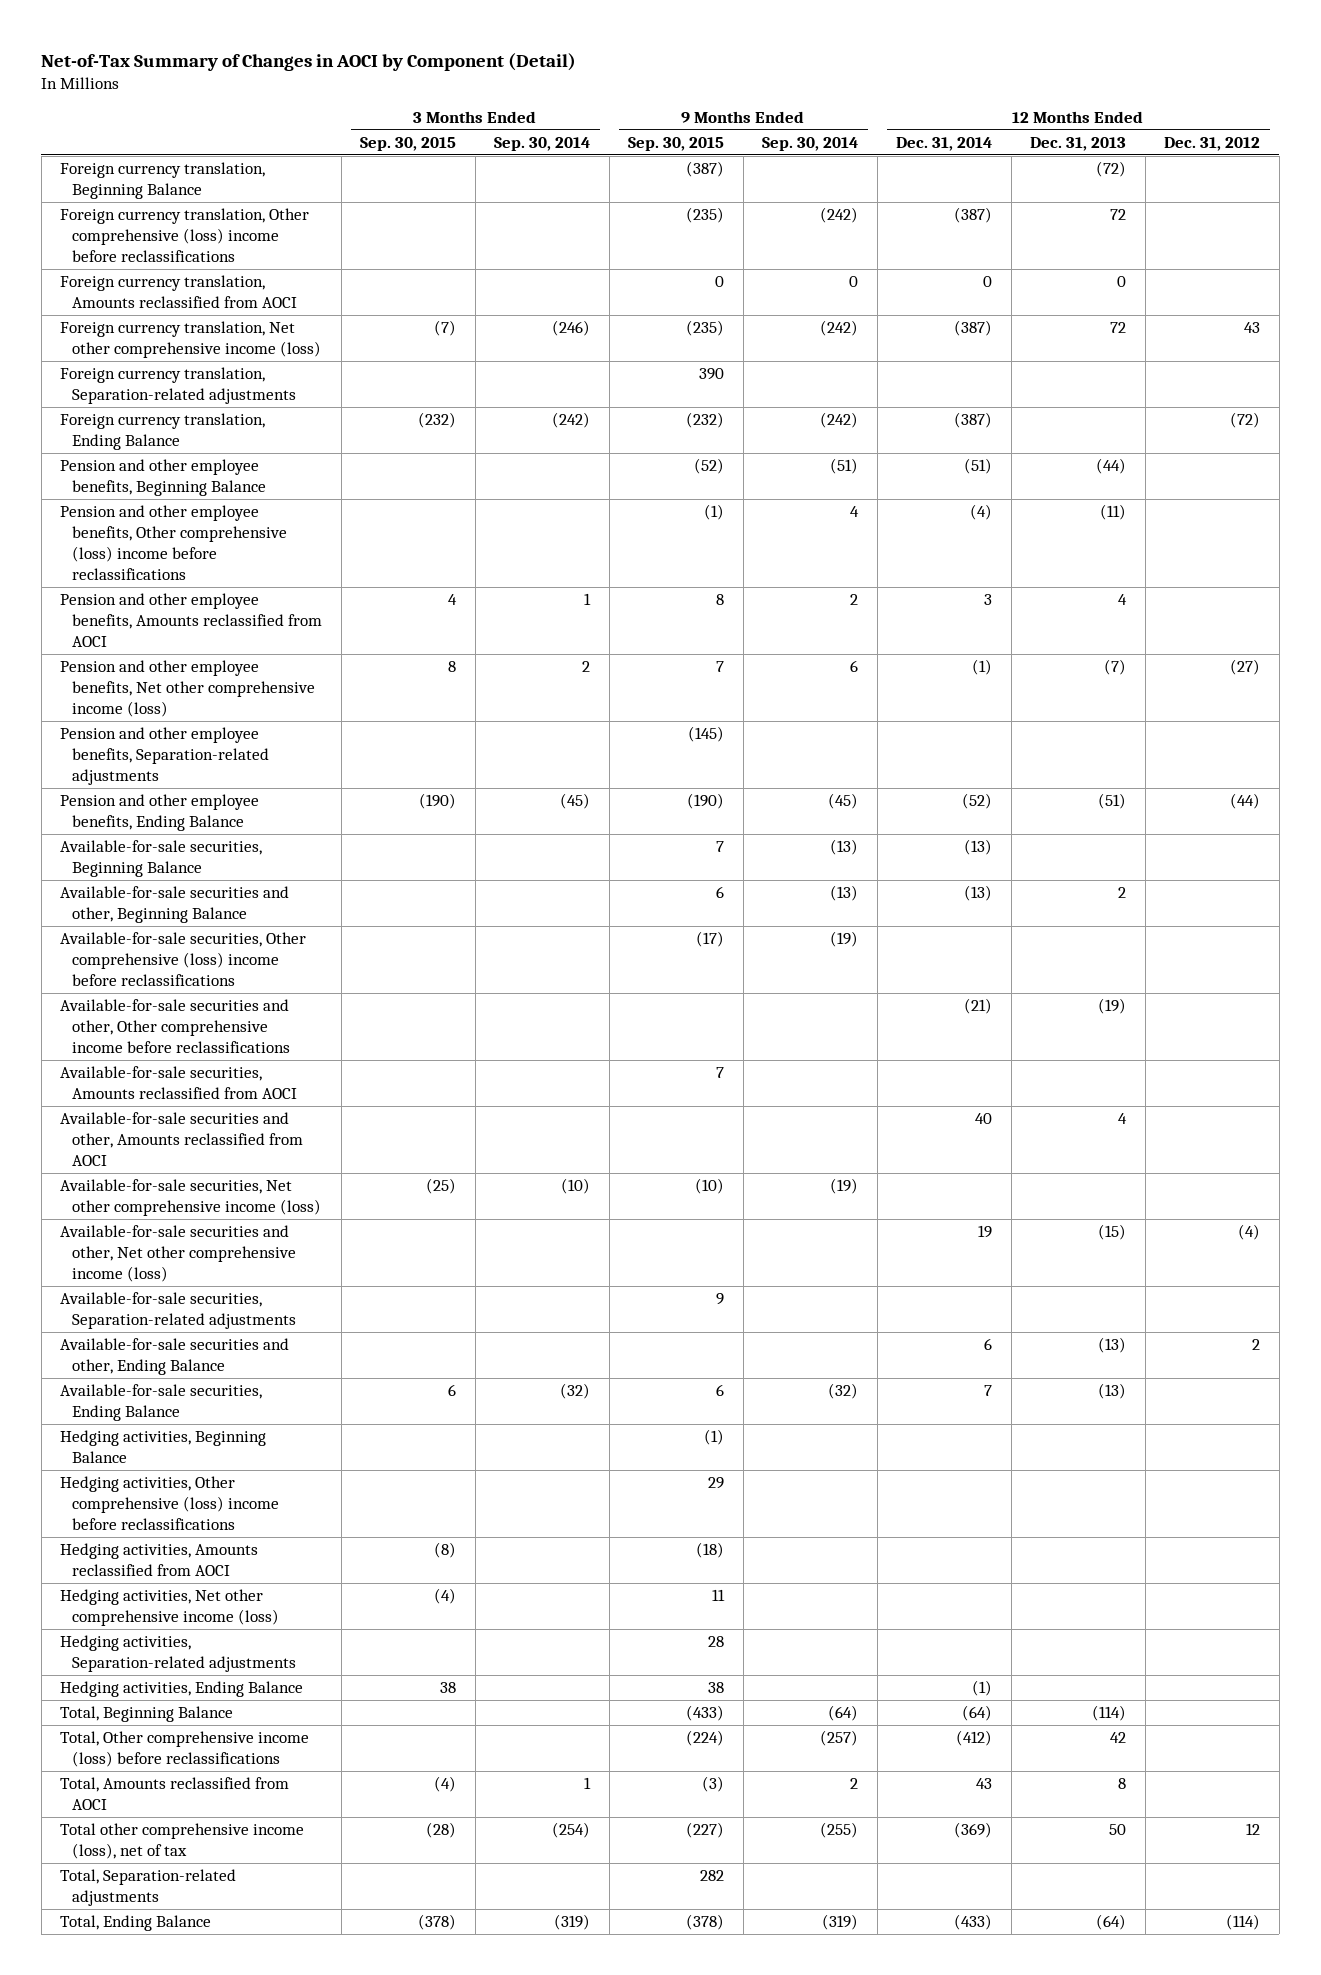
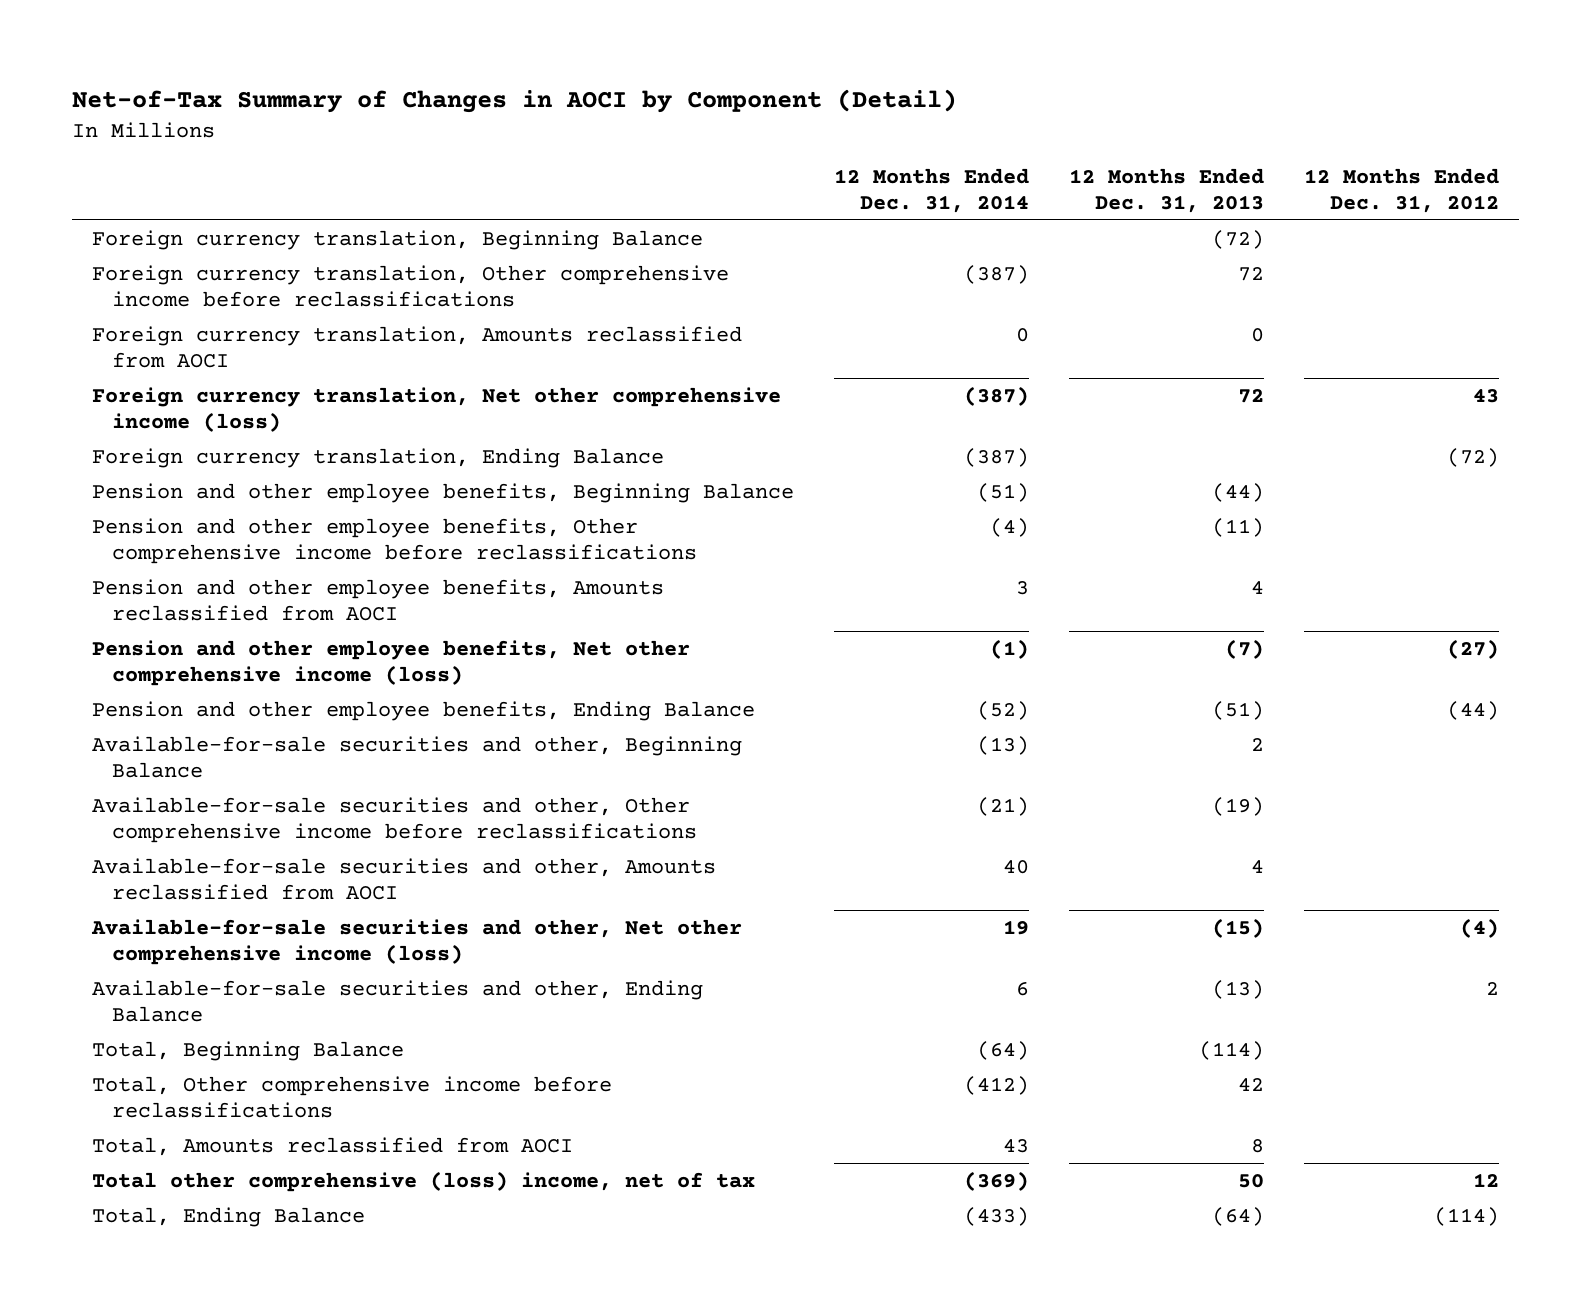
- | 3 Months Ended Sep. 30, 2015 | 3 Months Ended Sep. 30, 2014 | 9 Months Ended Sep. 30, 2015 | 9 Months Ended Sep. 30, 2014 | 12 Months Ended Dec. 31, 2014 | 12 Months Ended Dec. 31, 2013 | 12 Months Ended Dec. 31, 2012
+ | 12 Months Ended Dec. 31, 2014 | 12 Months Ended Dec. 31, 2013 | 12 Months Ended Dec. 31, 2012
- Foreign currency translation, Other comprehensive (loss) income before reclassifications | | | (235) | (242) | (387) | 72 |
+ Foreign currency translation, Other comprehensive income before reclassifications | (387) | 72 |
- Foreign currency translation, Separation-related adjustments | | | 390 | | | |
- Pension and other employee benefits, Other comprehensive (loss) income before reclassifications | | | (1) | 4 | (4) | (11) |
+ Pension and other employee benefits, Other comprehensive income before reclassifications | (4) | (11) |
- Pension and other employee benefits, Separation-related adjustments | | | (145) | | | |
- Available-for-sale securities, Beginning Balance | | | 7 | (13) | (13) | |
- Available-for-sale securities, Other comprehensive (loss) income before reclassifications | | | (17) | (19) | | |
- Available-for-sale securities, Amounts reclassified from AOCI | | | 7 | | | |
- Available-for-sale securities, Net other comprehensive income (loss) | (25) | (10) | (10) | (19) | | |
- Available-for-sale securities, Separation-related adjustments | | | 9 | | | |
- Available-for-sale securities, Ending Balance | 6 | (32) | 6 | (32) | 7 | (13) |
- Hedging activities, Beginning Balance | | | (1) | | | |
- Hedging activities, Other comprehensive (loss) income before reclassifications | | | 29 | | | |
- Hedging activities, Amounts reclassified from AOCI | (8) | | (18) | | | |
- Hedging activities, Net other comprehensive income (loss) | (4) | | 11 | | | |
- Hedging activities, Separation-related adjustments | | | 28 | | | |
- Hedging activities, Ending Balance | 38 | | 38 | | (1) | |
- Total, Other comprehensive income (loss) before reclassifications | | | (224) | (257) | (412) | 42 |
+ Total, Other comprehensive income before reclassifications | (412) | 42 |
- Total other comprehensive income (loss), net of tax | (28) | (254) | (227) | (255) | (369) | 50 | 12
- Total, Separation-related adjustments | | | 282 | | | |
+ Total other comprehensive (loss) income, net of tax | (369) | 50 | 12

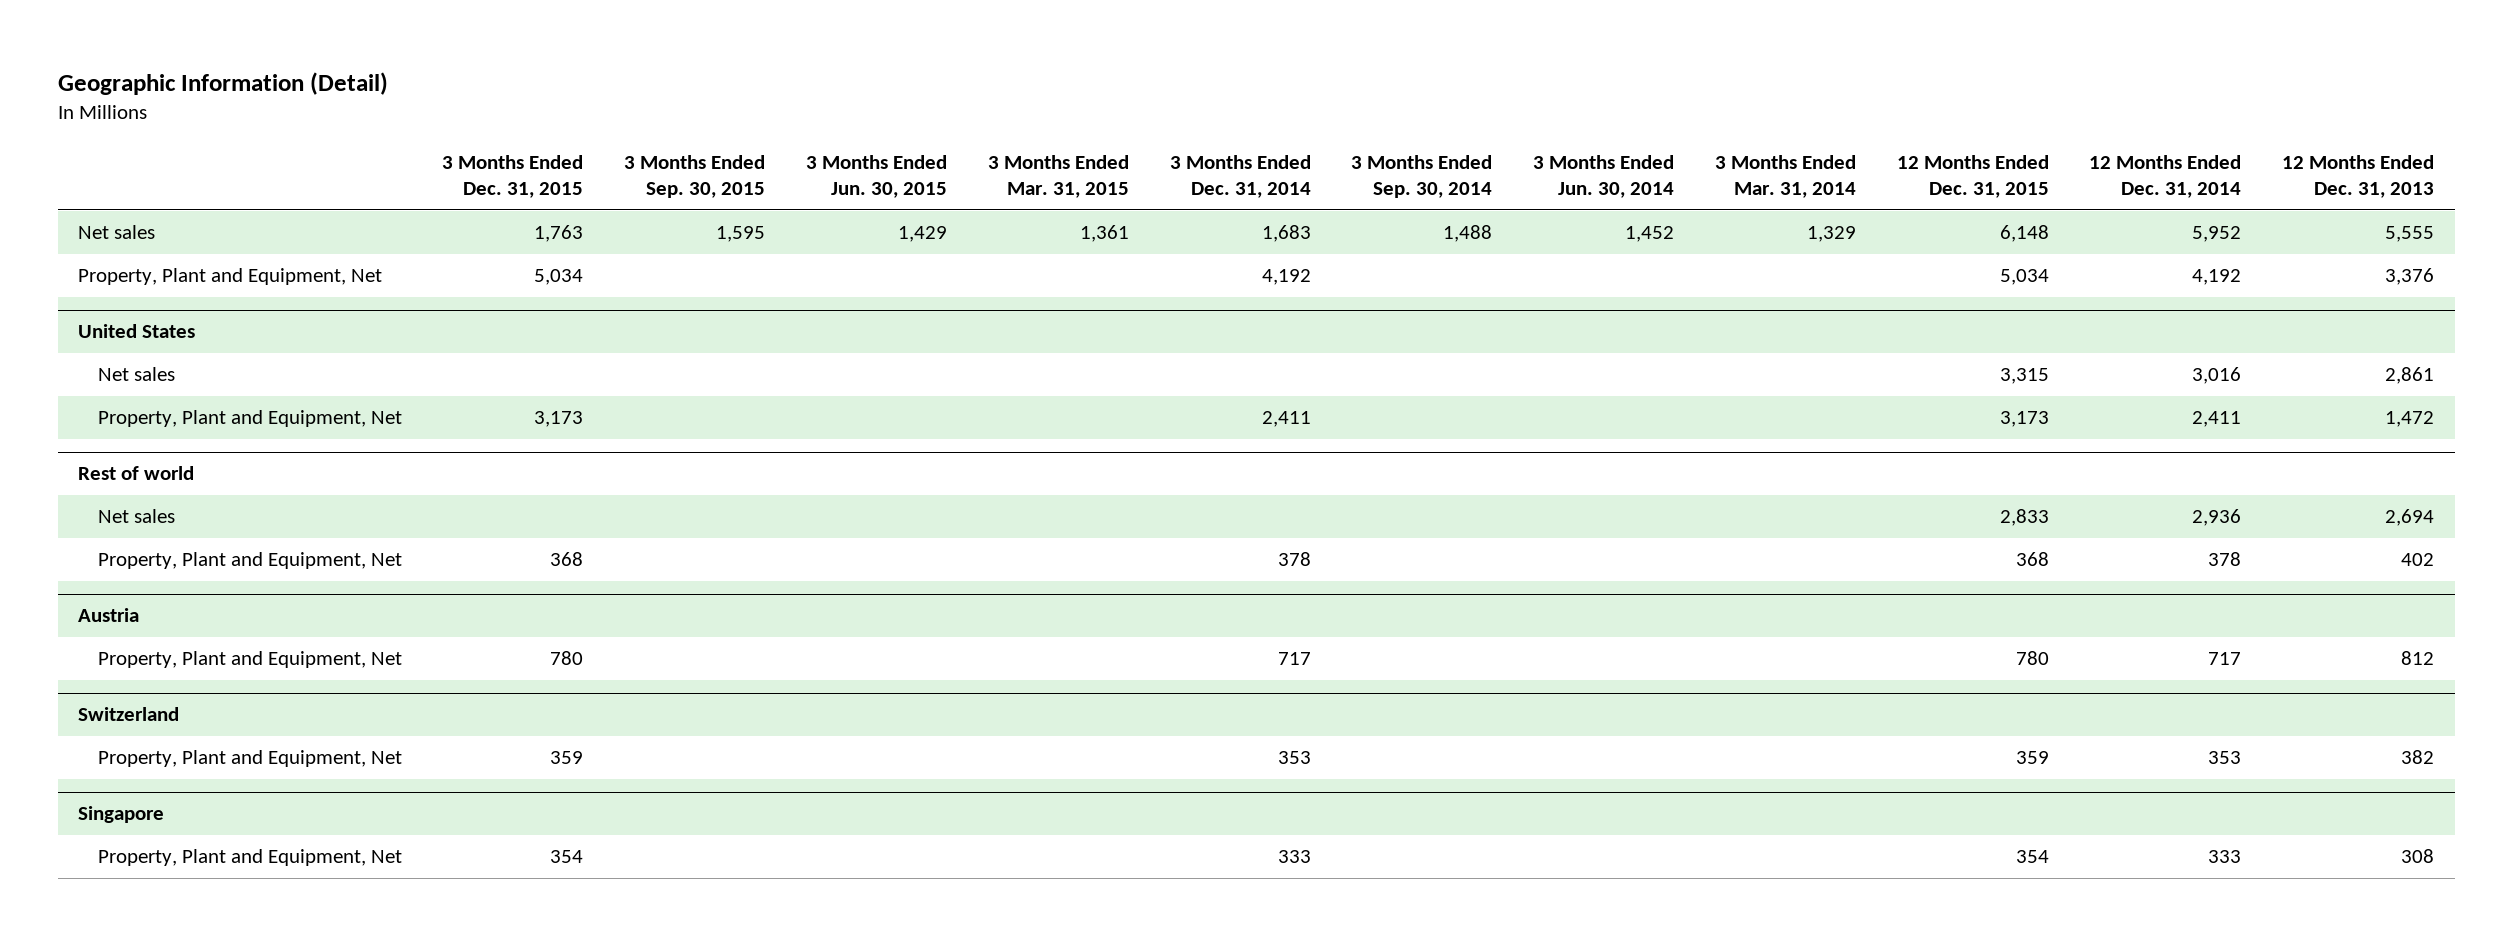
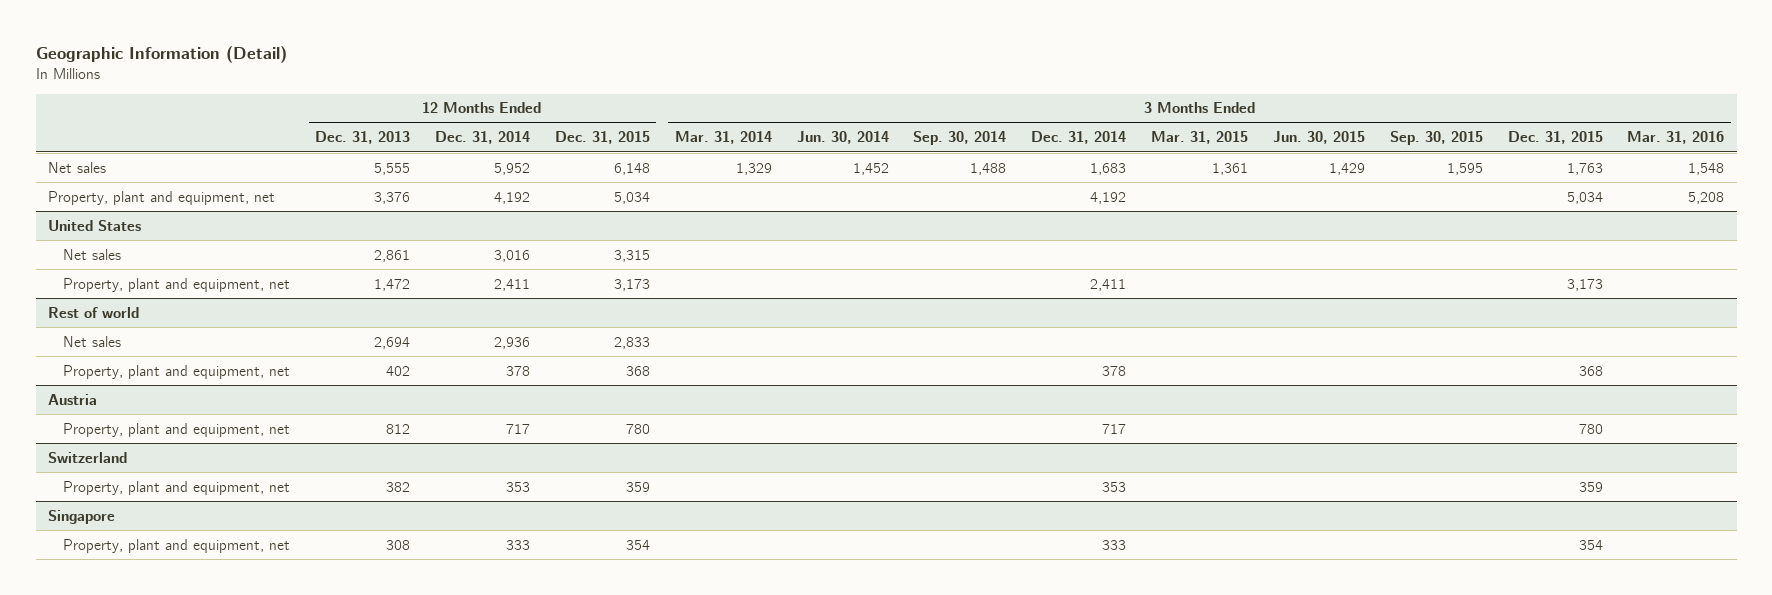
- | 3 Months Ended Dec. 31, 2015 | 3 Months Ended Sep. 30, 2015 | 3 Months Ended Jun. 30, 2015 | 3 Months Ended Mar. 31, 2015 | 3 Months Ended Dec. 31, 2014 | 3 Months Ended Sep. 30, 2014 | 3 Months Ended Jun. 30, 2014 | 3 Months Ended Mar. 31, 2014 | 12 Months Ended Dec. 31, 2015 | 12 Months Ended Dec. 31, 2014 | 12 Months Ended Dec. 31, 2013
+ | 12 Months Ended Dec. 31, 2013 | 12 Months Ended Dec. 31, 2014 | 12 Months Ended Dec. 31, 2015 | 3 Months Ended Mar. 31, 2014 | 3 Months Ended Jun. 30, 2014 | 3 Months Ended Sep. 30, 2014 | 3 Months Ended Dec. 31, 2014 | 3 Months Ended Mar. 31, 2015 | 3 Months Ended Jun. 30, 2015 | 3 Months Ended Sep. 30, 2015 | 3 Months Ended Dec. 31, 2015 | 3 Months Ended Mar. 31, 2016
- Property, Plant and Equipment, Net | 5,034 | | | | 4,192 | | | | 5,034 | 4,192 | 3,376
+ Property, plant and equipment, net | 3,376 | 4,192 | 5,034 | | | | 4,192 | | | | 5,034 | 5,208
@ United States
- Property, Plant and Equipment, Net | 3,173 | | | | 2,411 | | | | 3,173 | 2,411 | 1,472
+ Property, plant and equipment, net | 1,472 | 2,411 | 3,173 | | | | 2,411 | | | | 3,173 |
@ Rest of world
- Property, Plant and Equipment, Net | 368 | | | | 378 | | | | 368 | 378 | 402
+ Property, plant and equipment, net | 402 | 378 | 368 | | | | 378 | | | | 368 |
@ Austria
- Property, Plant and Equipment, Net | 780 | | | | 717 | | | | 780 | 717 | 812
+ Property, plant and equipment, net | 812 | 717 | 780 | | | | 717 | | | | 780 |
@ Switzerland
- Property, Plant and Equipment, Net | 359 | | | | 353 | | | | 359 | 353 | 382
+ Property, plant and equipment, net | 382 | 353 | 359 | | | | 353 | | | | 359 |
@ Singapore
- Property, Plant and Equipment, Net | 354 | | | | 333 | | | | 354 | 333 | 308
+ Property, plant and equipment, net | 308 | 333 | 354 | | | | 333 | | | | 354 |

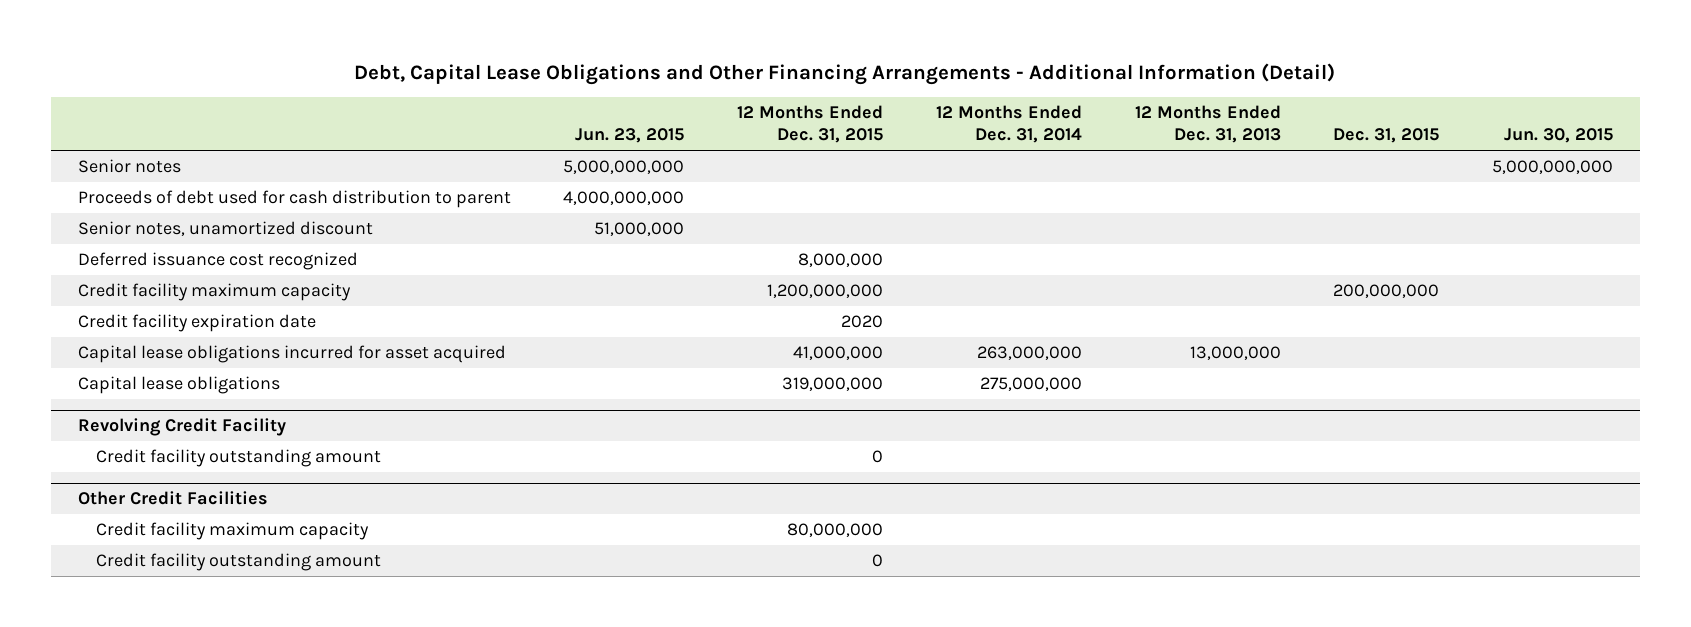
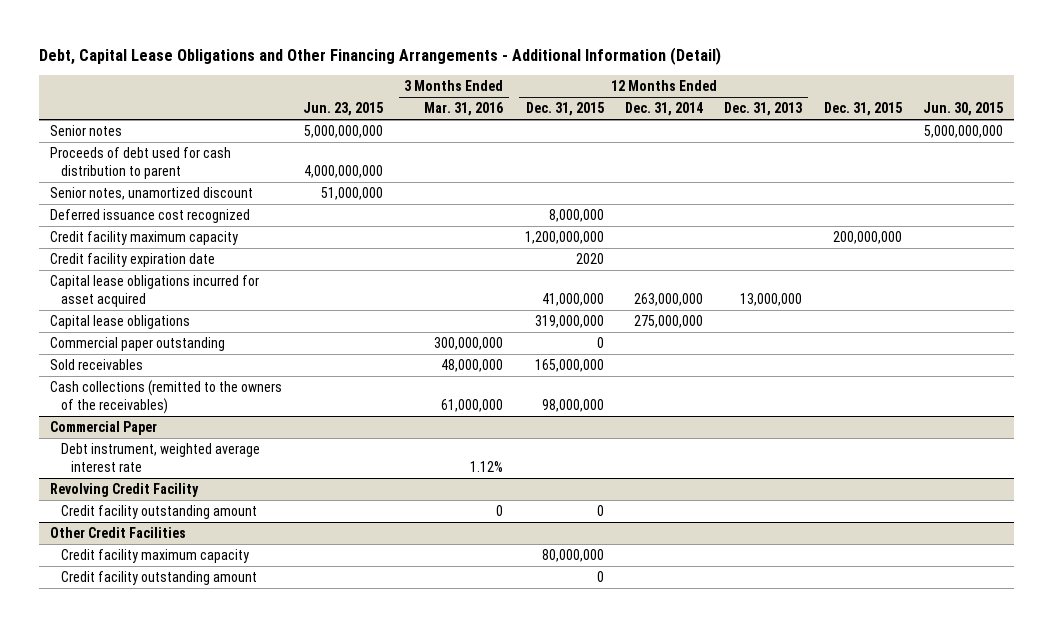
- | Jun. 23, 2015 | 12 Months Ended Dec. 31, 2015 | 12 Months Ended Dec. 31, 2014 | 12 Months Ended Dec. 31, 2013 | Dec. 31, 2015 | Jun. 30, 2015
+ | Jun. 23, 2015 | 3 Months Ended Mar. 31, 2016 | 12 Months Ended Dec. 31, 2015 | 12 Months Ended Dec. 31, 2014 | 12 Months Ended Dec. 31, 2013 | Dec. 31, 2015 | Jun. 30, 2015
+ Commercial paper outstanding | | 300,000,000 | 0 | | | |
+ Sold receivables | | 48,000,000 | 165,000,000 | | | |
+ Cash collections (remitted to the owners of the receivables) | | 61,000,000 | 98,000,000 | | | |
+ Commercial Paper
+ Debt instrument, weighted average interest rate | | 1.12% | | | | |

